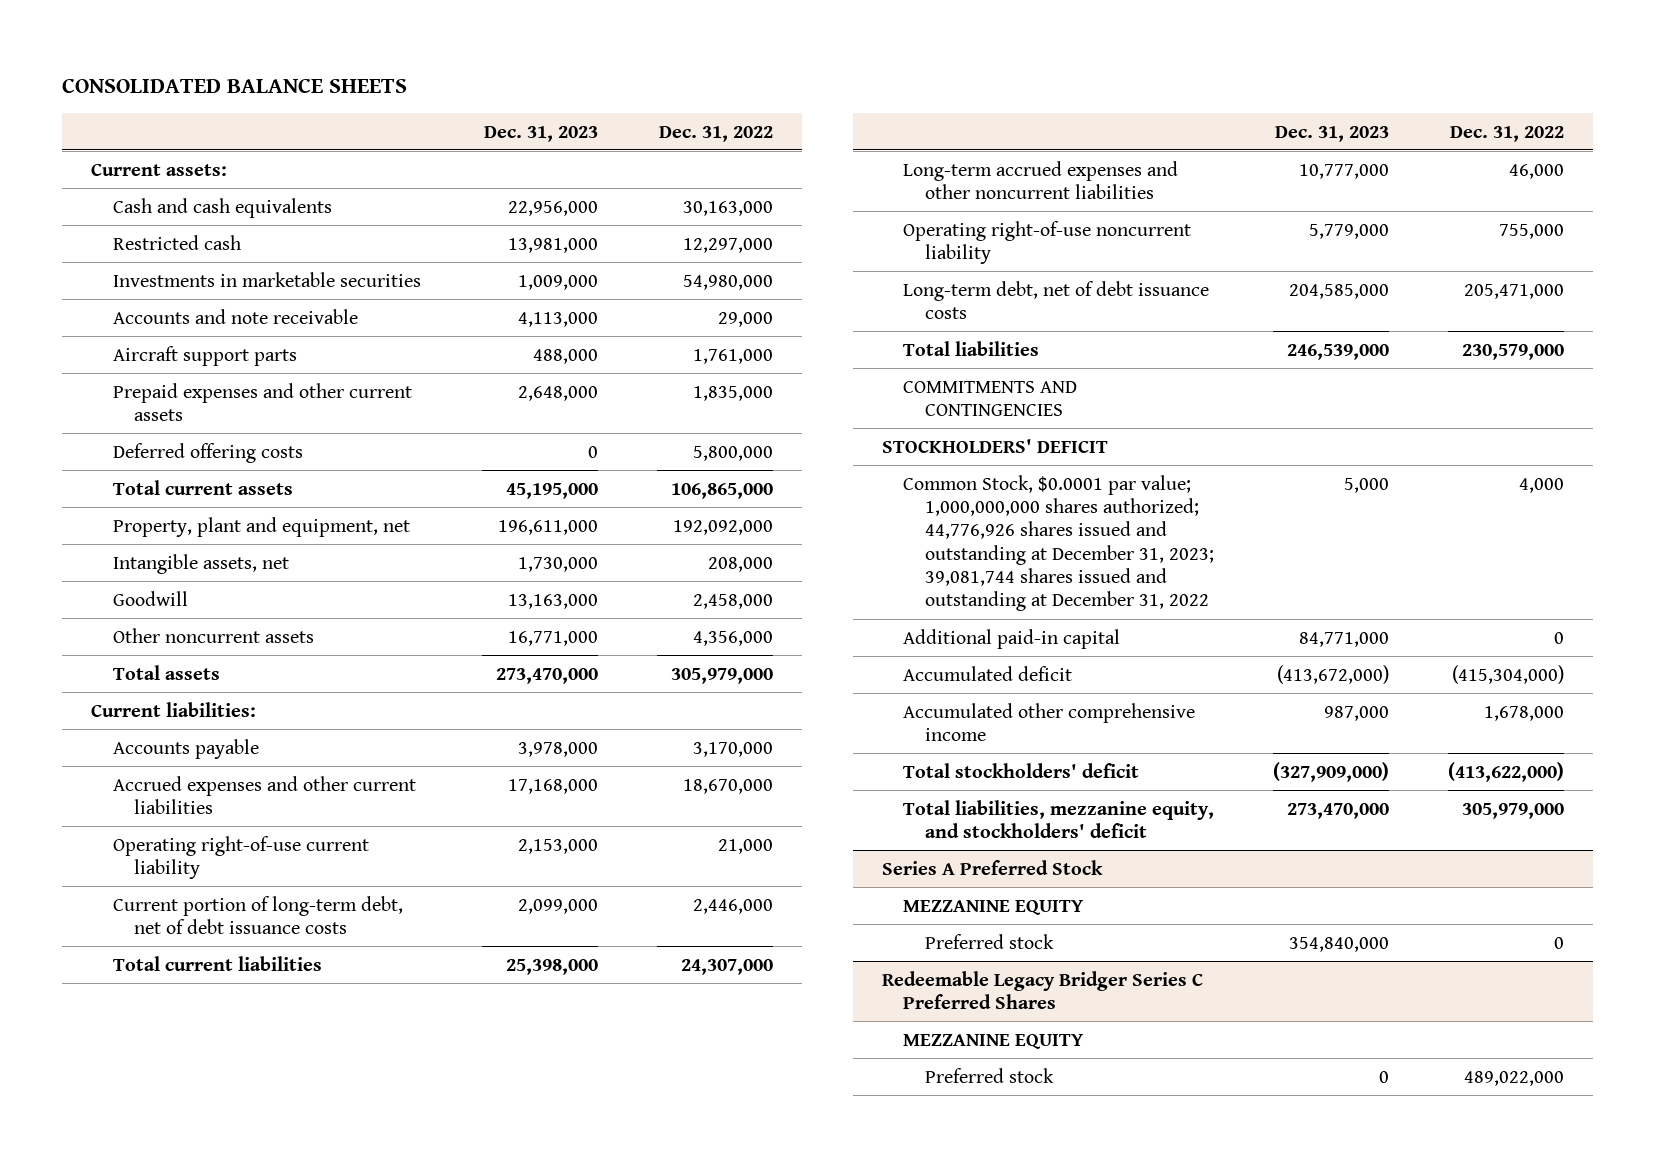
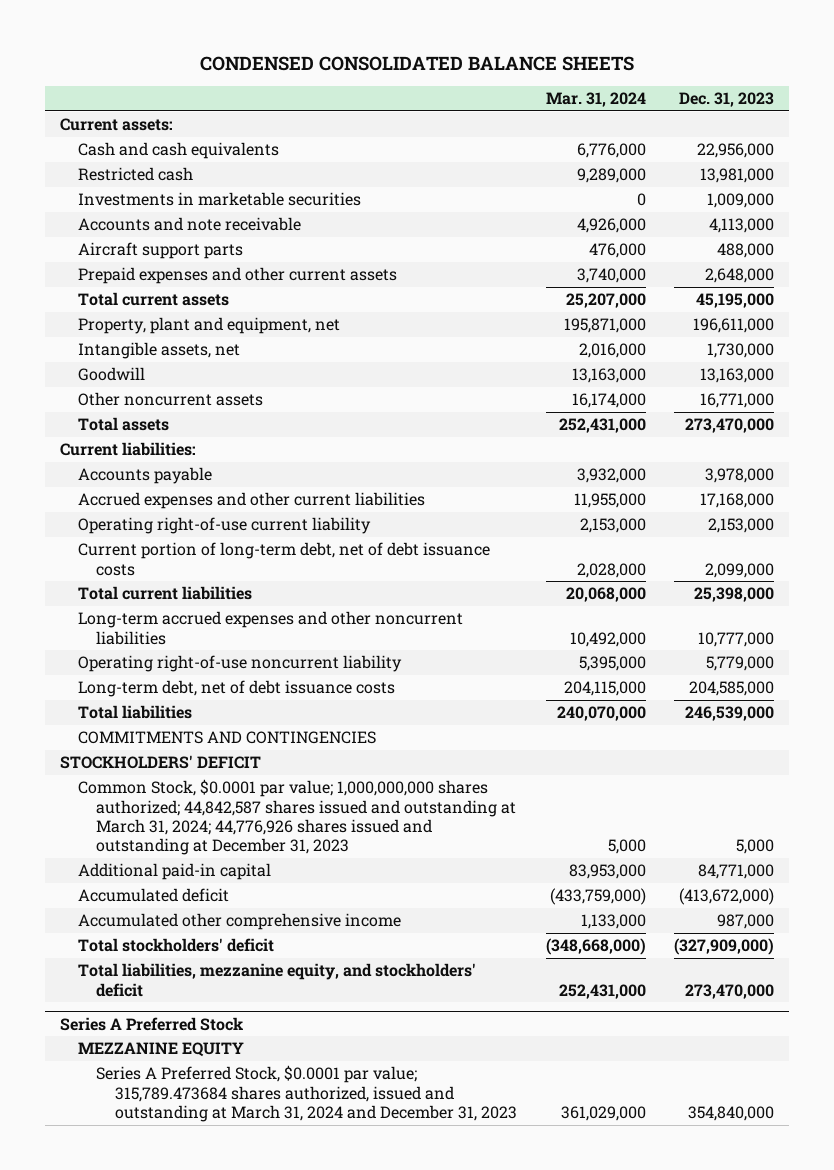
- CONSOLIDATED BALANCE SHEETS
+ CONDENSED CONSOLIDATED BALANCE SHEETS
- | Dec. 31, 2023 | Dec. 31, 2022
+ | Mar. 31, 2024 | Dec. 31, 2023
- Deferred offering costs | 0 | 5,800,000
- Common Stock, $0.0001 par value; 1,000,000,000 shares authorized; 44,776,926 shares issued and outstanding at December 31, 2023; 39,081,744 shares issued and outstanding at December 31, 2022 | 5,000 | 4,000
+ Common Stock, $0.0001 par value; 1,000,000,000 shares authorized; 44,842,587 shares issued and outstanding at March 31, 2024; 44,776,926 shares issued and outstanding at December 31, 2023 | 5,000 | 5,000
@ Series A Preferred Stock
- Preferred stock | 354,840,000 | 0
- Redeemable Legacy Bridger Series C Preferred Shares
- MEZZANINE EQUITY
- Preferred stock | 0 | 489,022,000
@ Series A Preferred Stock
+ Series A Preferred Stock, $0.0001 par value; 315,789.473684 shares authorized, issued and outstanding at March 31, 2024 and December 31, 2023 | 361,029,000 | 354,840,000

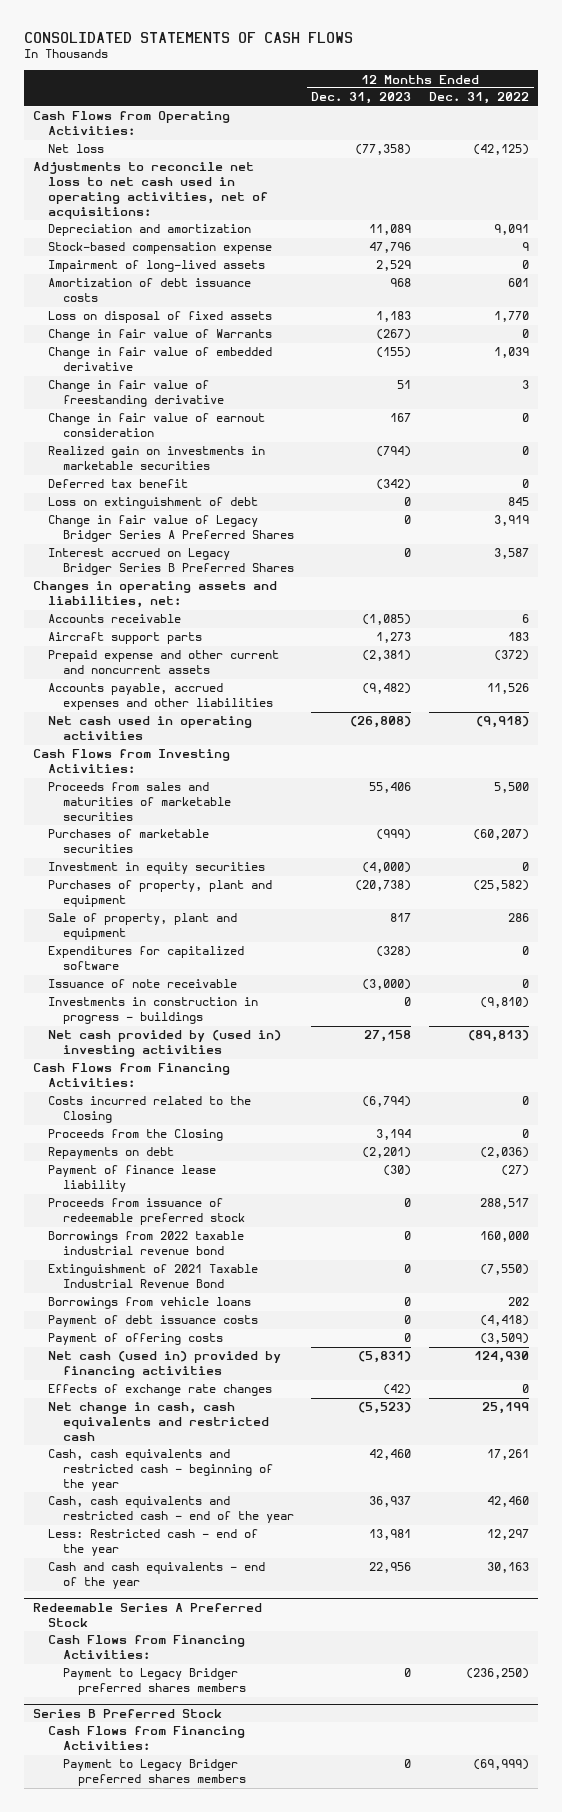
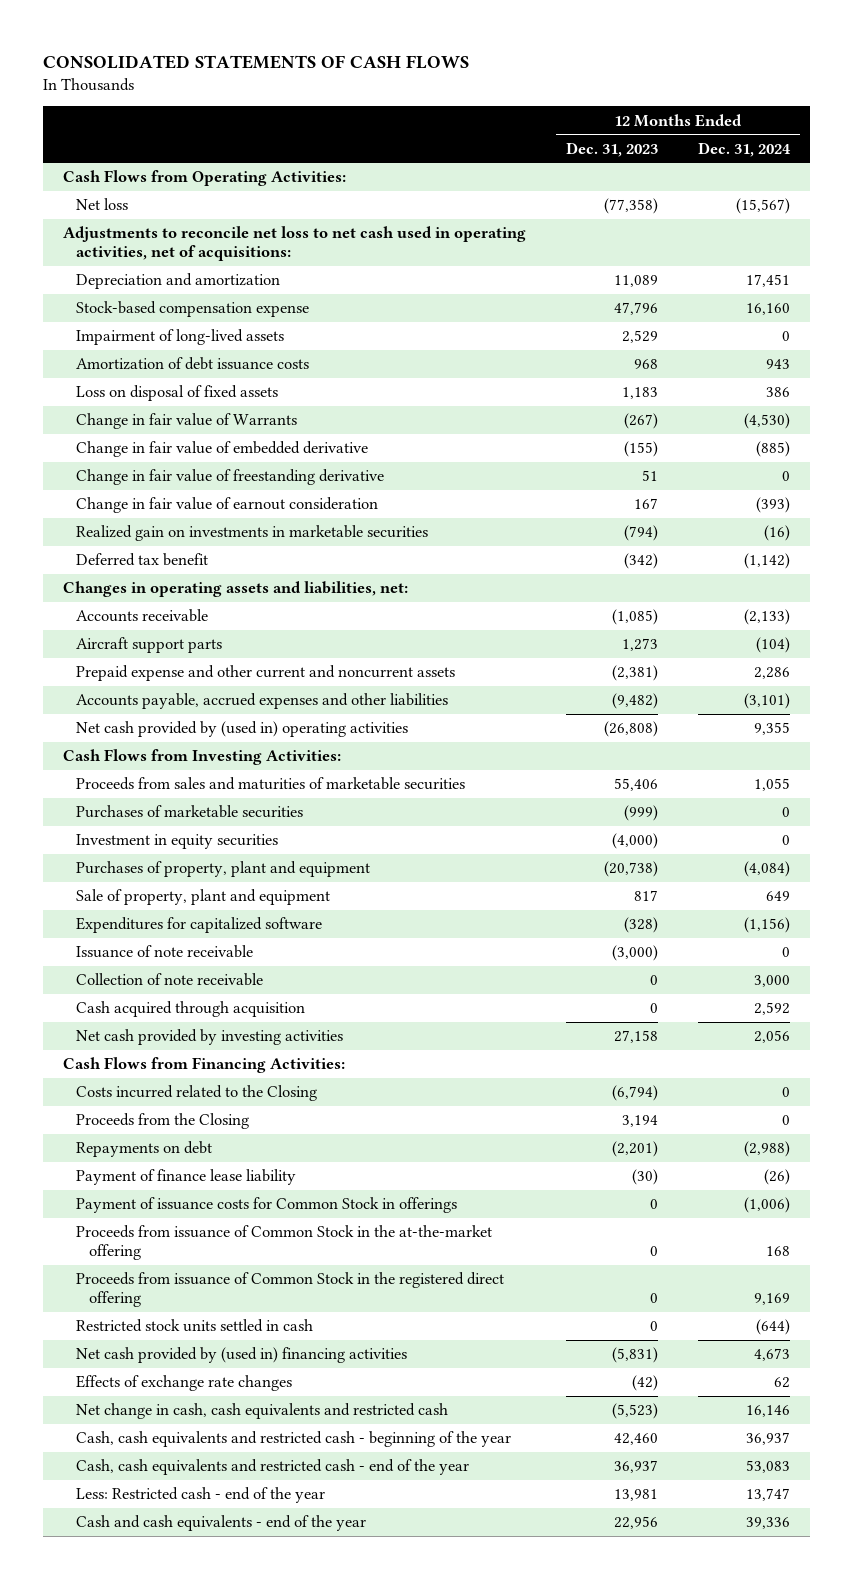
- | 12 Months Ended Dec. 31, 2023 | 12 Months Ended Dec. 31, 2022
+ | 12 Months Ended Dec. 31, 2023 | 12 Months Ended Dec. 31, 2024
- Loss on extinguishment of debt | 0 | 845
- Change in fair value of Legacy Bridger Series A Preferred Shares | 0 | 3,919
- Interest accrued on Legacy Bridger Series B Preferred Shares | 0 | 3,587
- Net cash used in operating activities | (26,808) | (9,918)
+ Net cash provided by (used in) operating activities | (26,808) | 9,355
- Investments in construction in progress - buildings | 0 | (9,810)
- Net cash provided by (used in) investing activities | 27,158 | (89,813)
+ Collection of note receivable | 0 | 3,000
+ Cash acquired through acquisition | 0 | 2,592
+ Net cash provided by investing activities | 27,158 | 2,056
- Proceeds from issuance of redeemable preferred stock | 0 | 288,517
- Borrowings from 2022 taxable industrial revenue bond | 0 | 160,000
- Extinguishment of 2021 Taxable Industrial Revenue Bond | 0 | (7,550)
- Borrowings from vehicle loans | 0 | 202
- Payment of debt issuance costs | 0 | (4,418)
- Payment of offering costs | 0 | (3,509)
- Net cash (used in) provided by financing activities | (5,831) | 124,930
+ Payment of issuance costs for Common Stock in offerings | 0 | (1,006)
+ Proceeds from issuance of Common Stock in the at-the-market offering | 0 | 168
+ Proceeds from issuance of Common Stock in the registered direct offering | 0 | 9,169
+ Restricted stock units settled in cash | 0 | (644)
+ Net cash provided by (used in) financing activities | (5,831) | 4,673
- Redeemable Series A Preferred Stock
- Cash Flows from Financing Activities:
- Payment to Legacy Bridger preferred shares members | 0 | (236,250)
- Series B Preferred Stock
- Cash Flows from Financing Activities:
- Payment to Legacy Bridger preferred shares members | 0 | (69,999)

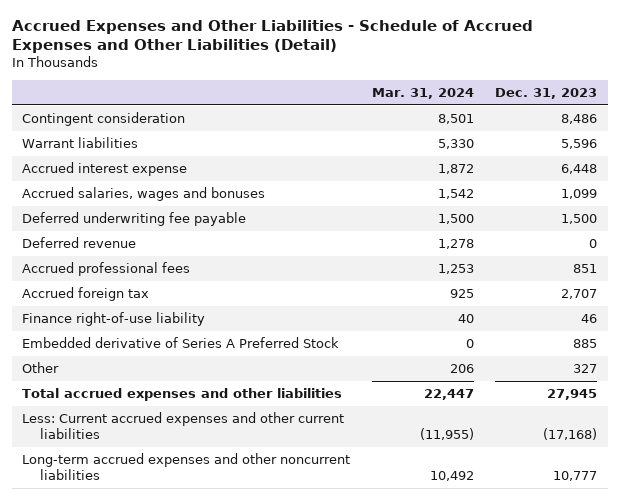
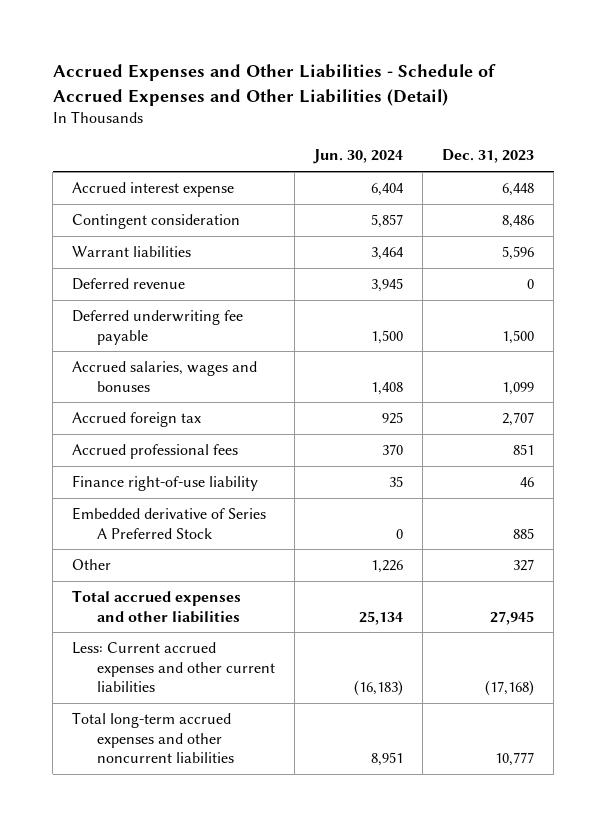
- | Mar. 31, 2024 | Dec. 31, 2023
+ | Jun. 30, 2024 | Dec. 31, 2023
moved up: Accrued interest expense | 6,404 | 6,448
moved down: Deferred underwriting fee payable | 1,500 | 1,500
moved down: Accrued salaries, wages and bonuses | 1,408 | 1,099
moved down: Accrued professional fees | 370 | 851
- Long-term accrued expenses and other noncurrent liabilities | 10,492 | 10,777
+ Total long-term accrued expenses and other noncurrent liabilities | 8,951 | 10,777

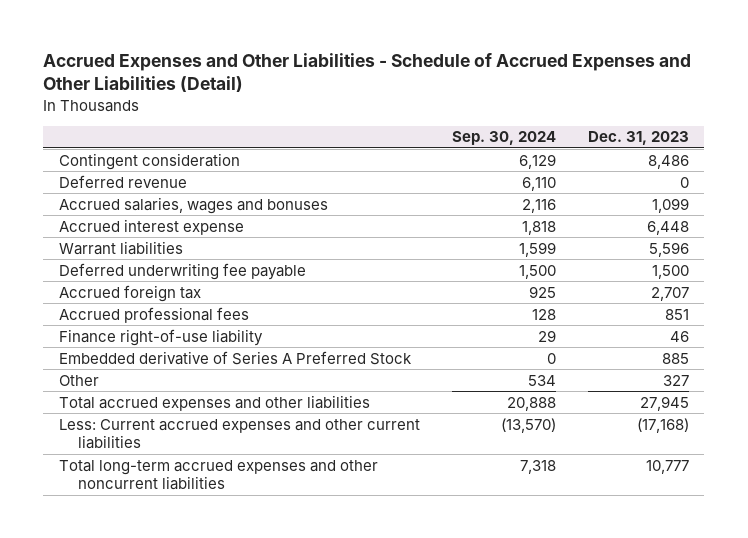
- | Jun. 30, 2024 | Dec. 31, 2023
+ | Sep. 30, 2024 | Dec. 31, 2023
moved down: Accrued interest expense | 1,818 | 6,448
moved down: Warrant liabilities | 1,599 | 5,596
moved down: Deferred underwriting fee payable | 1,500 | 1,500

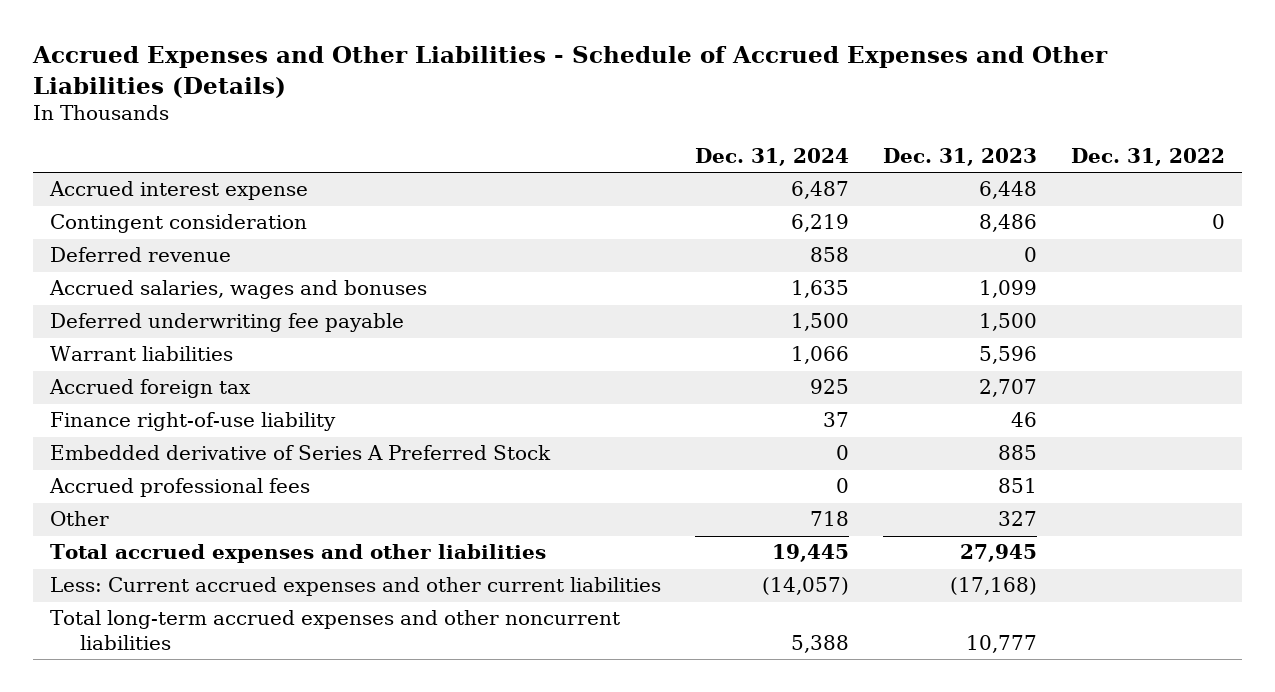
- Accrued Expenses and Other Liabilities - Schedule of Accrued Expenses and Other Liabilities (Detail)
+ Accrued Expenses and Other Liabilities - Schedule of Accrued Expenses and Other Liabilities (Details)
- | Sep. 30, 2024 | Dec. 31, 2023
+ | Dec. 31, 2024 | Dec. 31, 2023 | Dec. 31, 2022
moved up: Accrued interest expense | 6,487 | 6,448 |
moved down: Warrant liabilities | 1,066 | 5,596 |
moved down: Accrued professional fees | 0 | 851 |

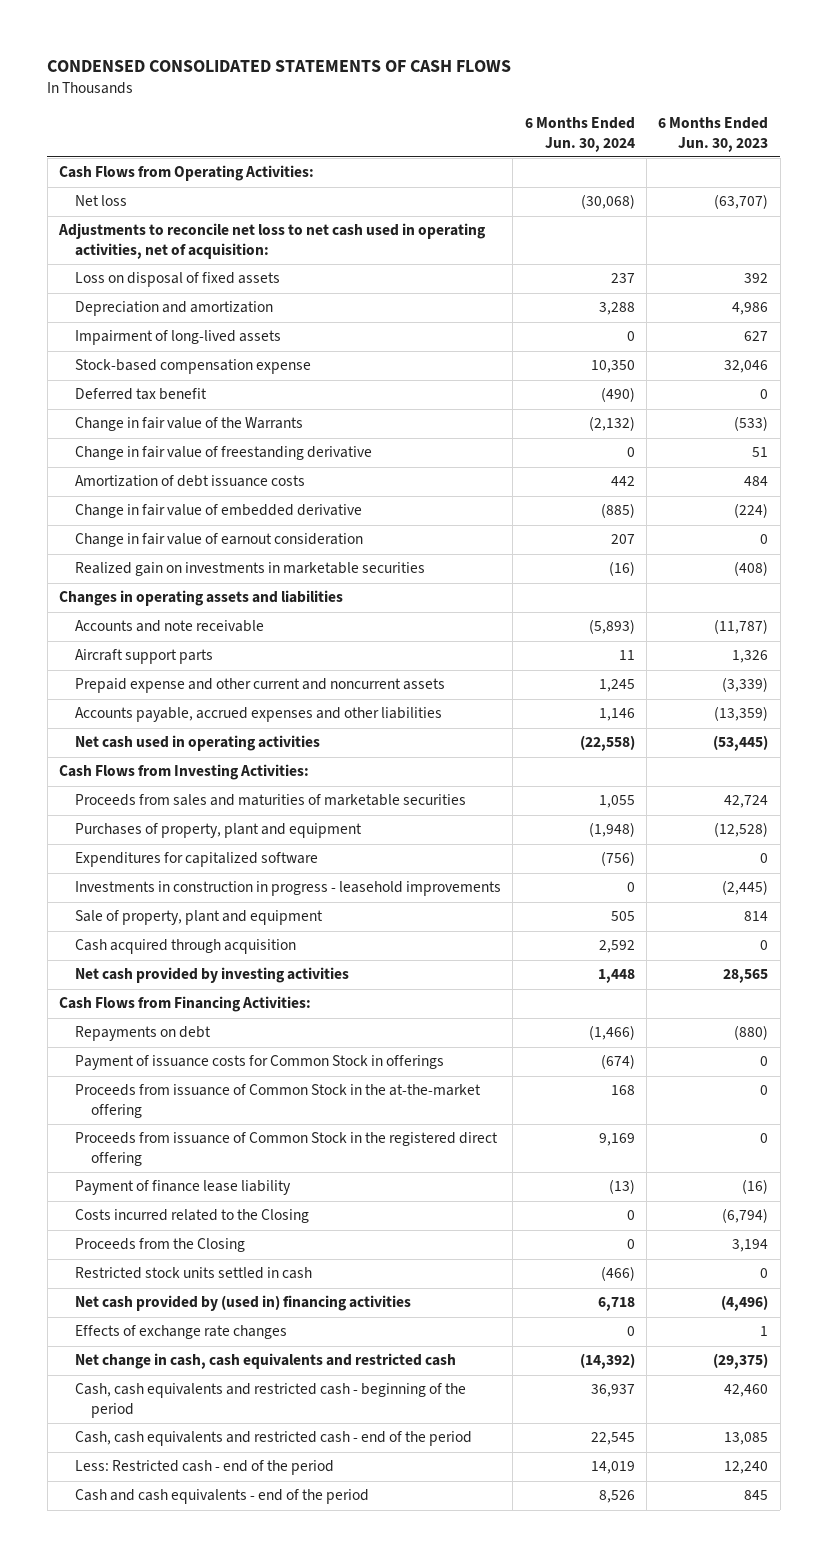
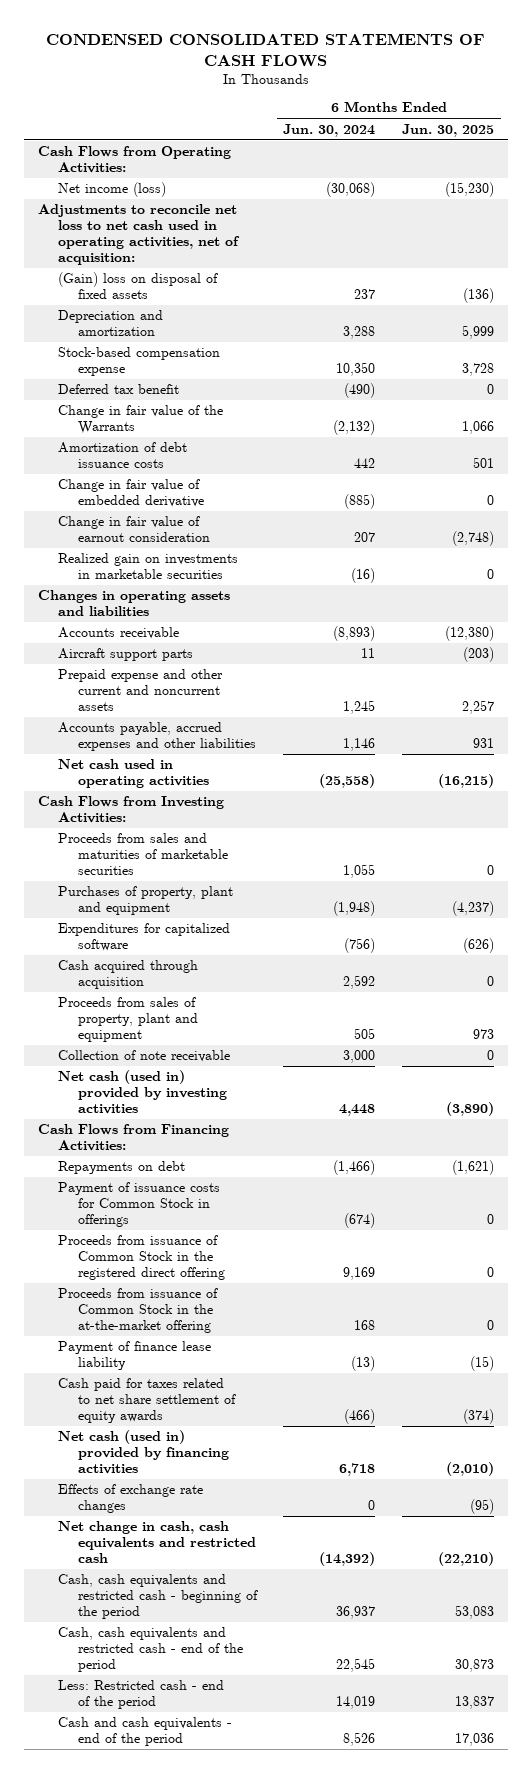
- | 6 Months Ended Jun. 30, 2024 | 6 Months Ended Jun. 30, 2023
+ | 6 Months Ended Jun. 30, 2024 | 6 Months Ended Jun. 30, 2025
- Net loss | (30,068) | (63,707)
+ Net income (loss) | (30,068) | (15,230)
- Loss on disposal of fixed assets | 237 | 392
+ (Gain) loss on disposal of fixed assets | 237 | (136)
- Impairment of long-lived assets | 0 | 627
- Change in fair value of freestanding derivative | 0 | 51
- Accounts and note receivable | (5,893) | (11,787)
+ Accounts receivable | (8,893) | (12,380)
- Net cash used in operating activities | (22,558) | (53,445)
+ Net cash used in operating activities | (25,558) | (16,215)
- Investments in construction in progress - leasehold improvements | 0 | (2,445)
- Sale of property, plant and equipment | 505 | 814
- Net cash provided by investing activities | 1,448 | 28,565
+ Proceeds from sales of property, plant and equipment | 505 | 973
+ Collection of note receivable | 3,000 | 0
+ Net cash (used in) provided by investing activities | 4,448 | (3,890)
moved down: Proceeds from issuance of Common Stock in the at-the-market offering | 168 | 0
- Costs incurred related to the Closing | 0 | (6,794)
- Proceeds from the Closing | 0 | 3,194
- Restricted stock units settled in cash | (466) | 0
- Net cash provided by (used in) financing activities | 6,718 | (4,496)
+ Cash paid for taxes related to net share settlement of equity awards | (466) | (374)
+ Net cash (used in) provided by financing activities | 6,718 | (2,010)

